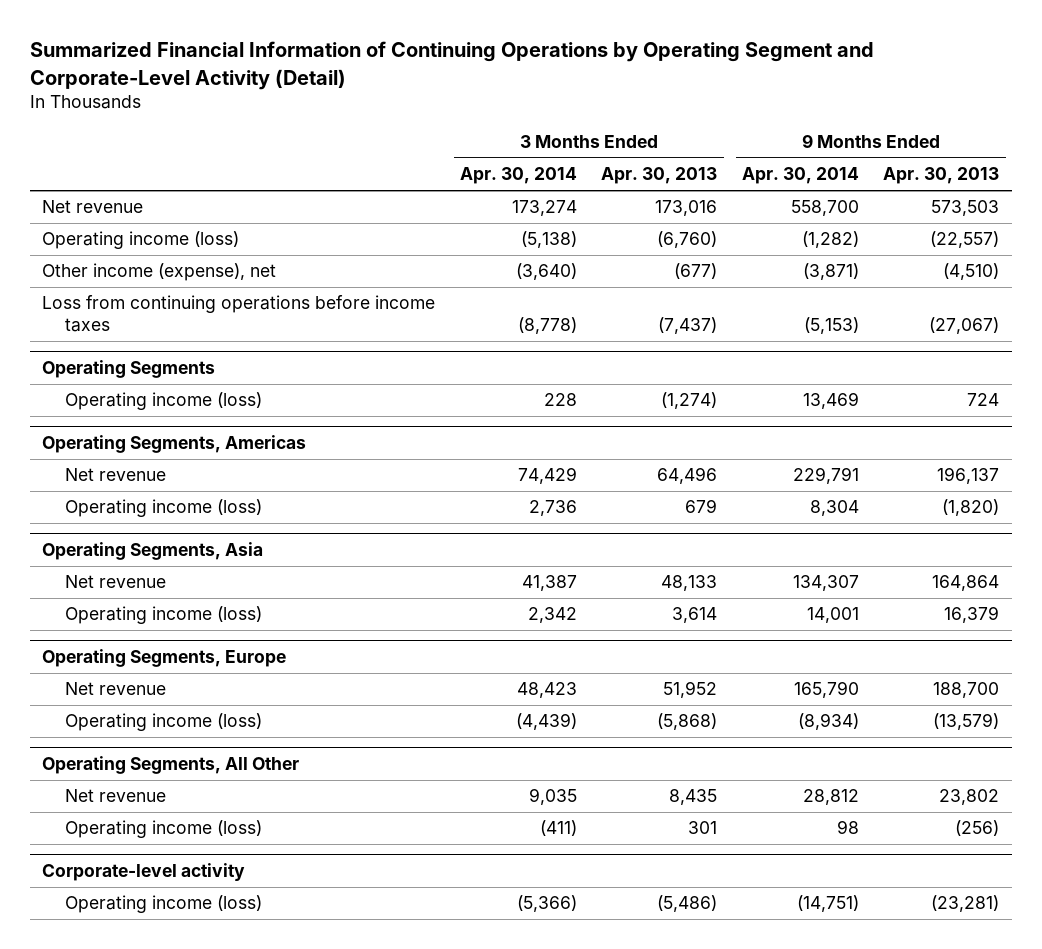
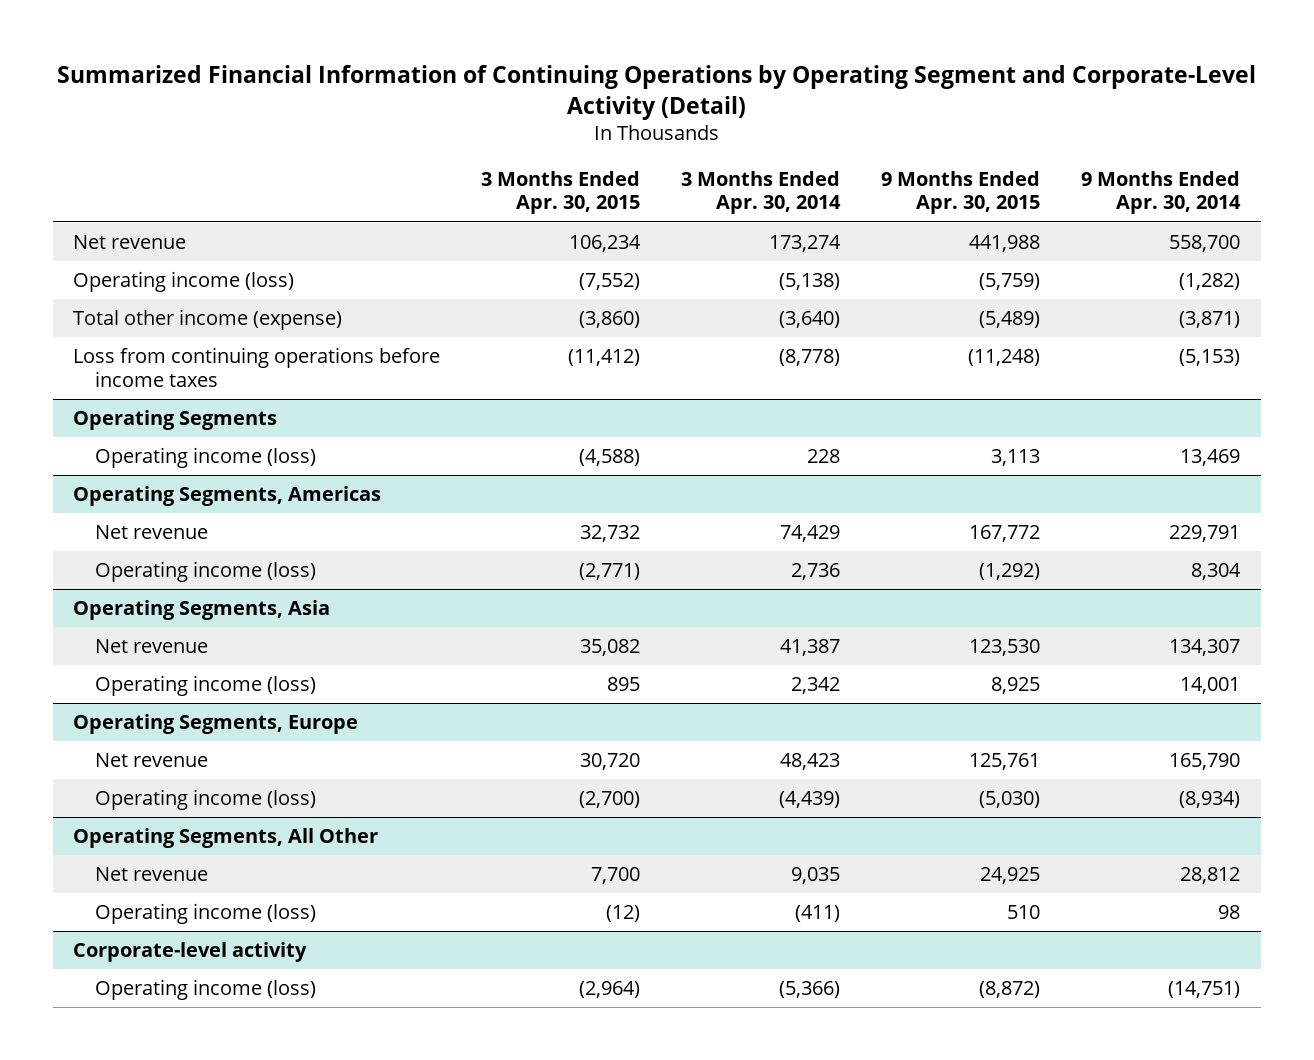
- | 3 Months Ended Apr. 30, 2014 | 3 Months Ended Apr. 30, 2013 | 9 Months Ended Apr. 30, 2014 | 9 Months Ended Apr. 30, 2013
+ | 3 Months Ended Apr. 30, 2015 | 3 Months Ended Apr. 30, 2014 | 9 Months Ended Apr. 30, 2015 | 9 Months Ended Apr. 30, 2014
- Other income (expense), net | (3,640) | (677) | (3,871) | (4,510)
+ Total other income (expense) | (3,860) | (3,640) | (5,489) | (3,871)

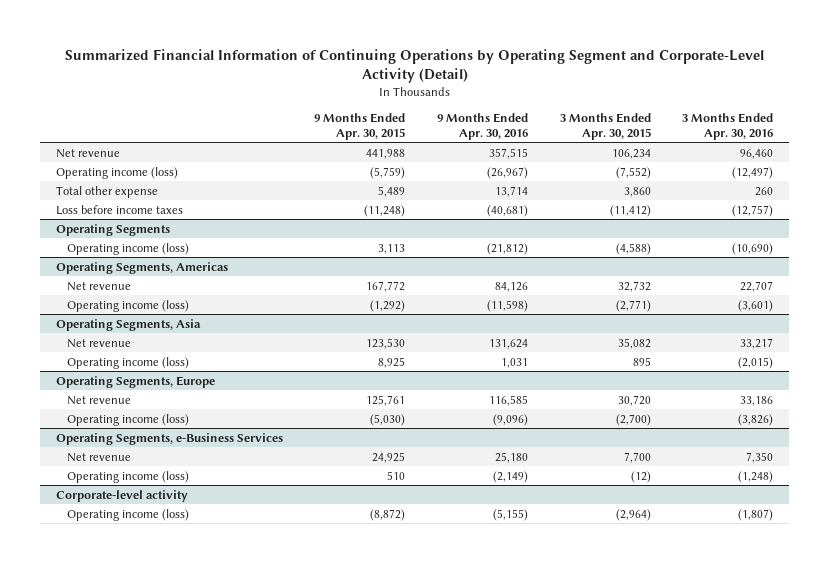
- | 3 Months Ended Apr. 30, 2015 | 3 Months Ended Apr. 30, 2014 | 9 Months Ended Apr. 30, 2015 | 9 Months Ended Apr. 30, 2014
+ | 9 Months Ended Apr. 30, 2015 | 9 Months Ended Apr. 30, 2016 | 3 Months Ended Apr. 30, 2015 | 3 Months Ended Apr. 30, 2016
- Total other income (expense) | (3,860) | (3,640) | (5,489) | (3,871)
- Loss from continuing operations before income taxes | (11,412) | (8,778) | (11,248) | (5,153)
+ Total other expense | 5,489 | 13,714 | 3,860 | 260
+ Loss before income taxes | (11,248) | (40,681) | (11,412) | (12,757)
- Operating Segments, All Other
+ Operating Segments, e-Business Services

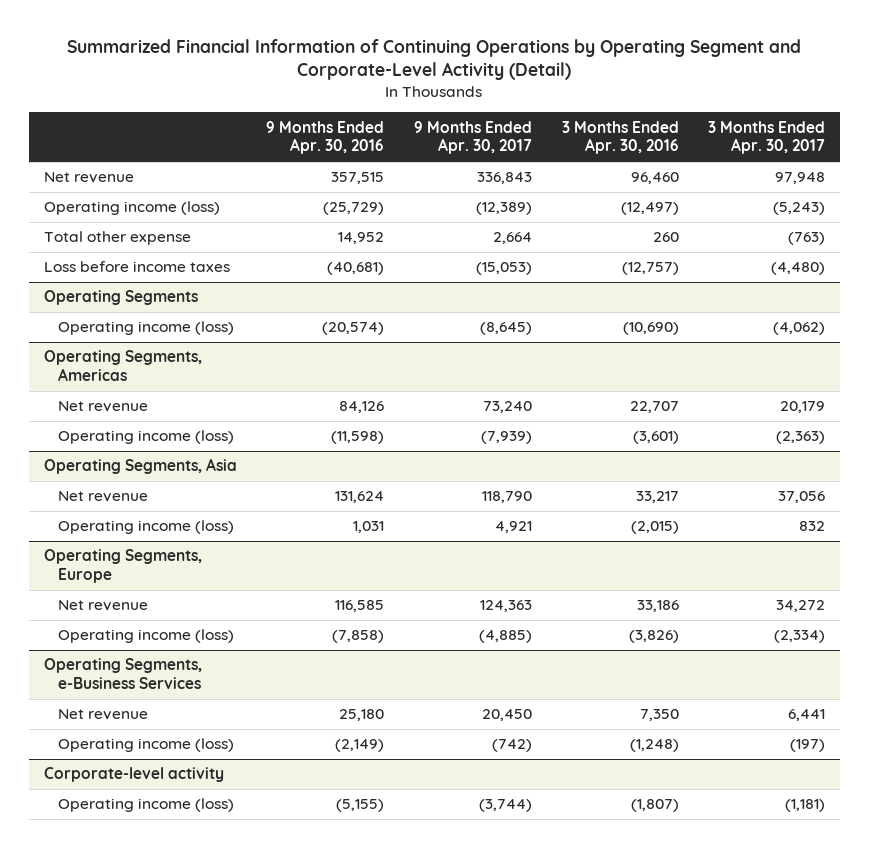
- | 9 Months Ended Apr. 30, 2015 | 9 Months Ended Apr. 30, 2016 | 3 Months Ended Apr. 30, 2015 | 3 Months Ended Apr. 30, 2016
+ | 9 Months Ended Apr. 30, 2016 | 9 Months Ended Apr. 30, 2017 | 3 Months Ended Apr. 30, 2016 | 3 Months Ended Apr. 30, 2017
- Operating income (loss) | (5,759) | (26,967) | (7,552) | (12,497)
- Total other expense | 5,489 | 13,714 | 3,860 | 260
+ Operating income (loss) | (25,729) | (12,389) | (12,497) | (5,243)
+ Total other expense | 14,952 | 2,664 | 260 | (763)
@ Operating Segments
- Operating income (loss) | 3,113 | (21,812) | (4,588) | (10,690)
+ Operating income (loss) | (20,574) | (8,645) | (10,690) | (4,062)
@ Operating Segments, Europe
- Operating income (loss) | (5,030) | (9,096) | (2,700) | (3,826)
+ Operating income (loss) | (7,858) | (4,885) | (3,826) | (2,334)

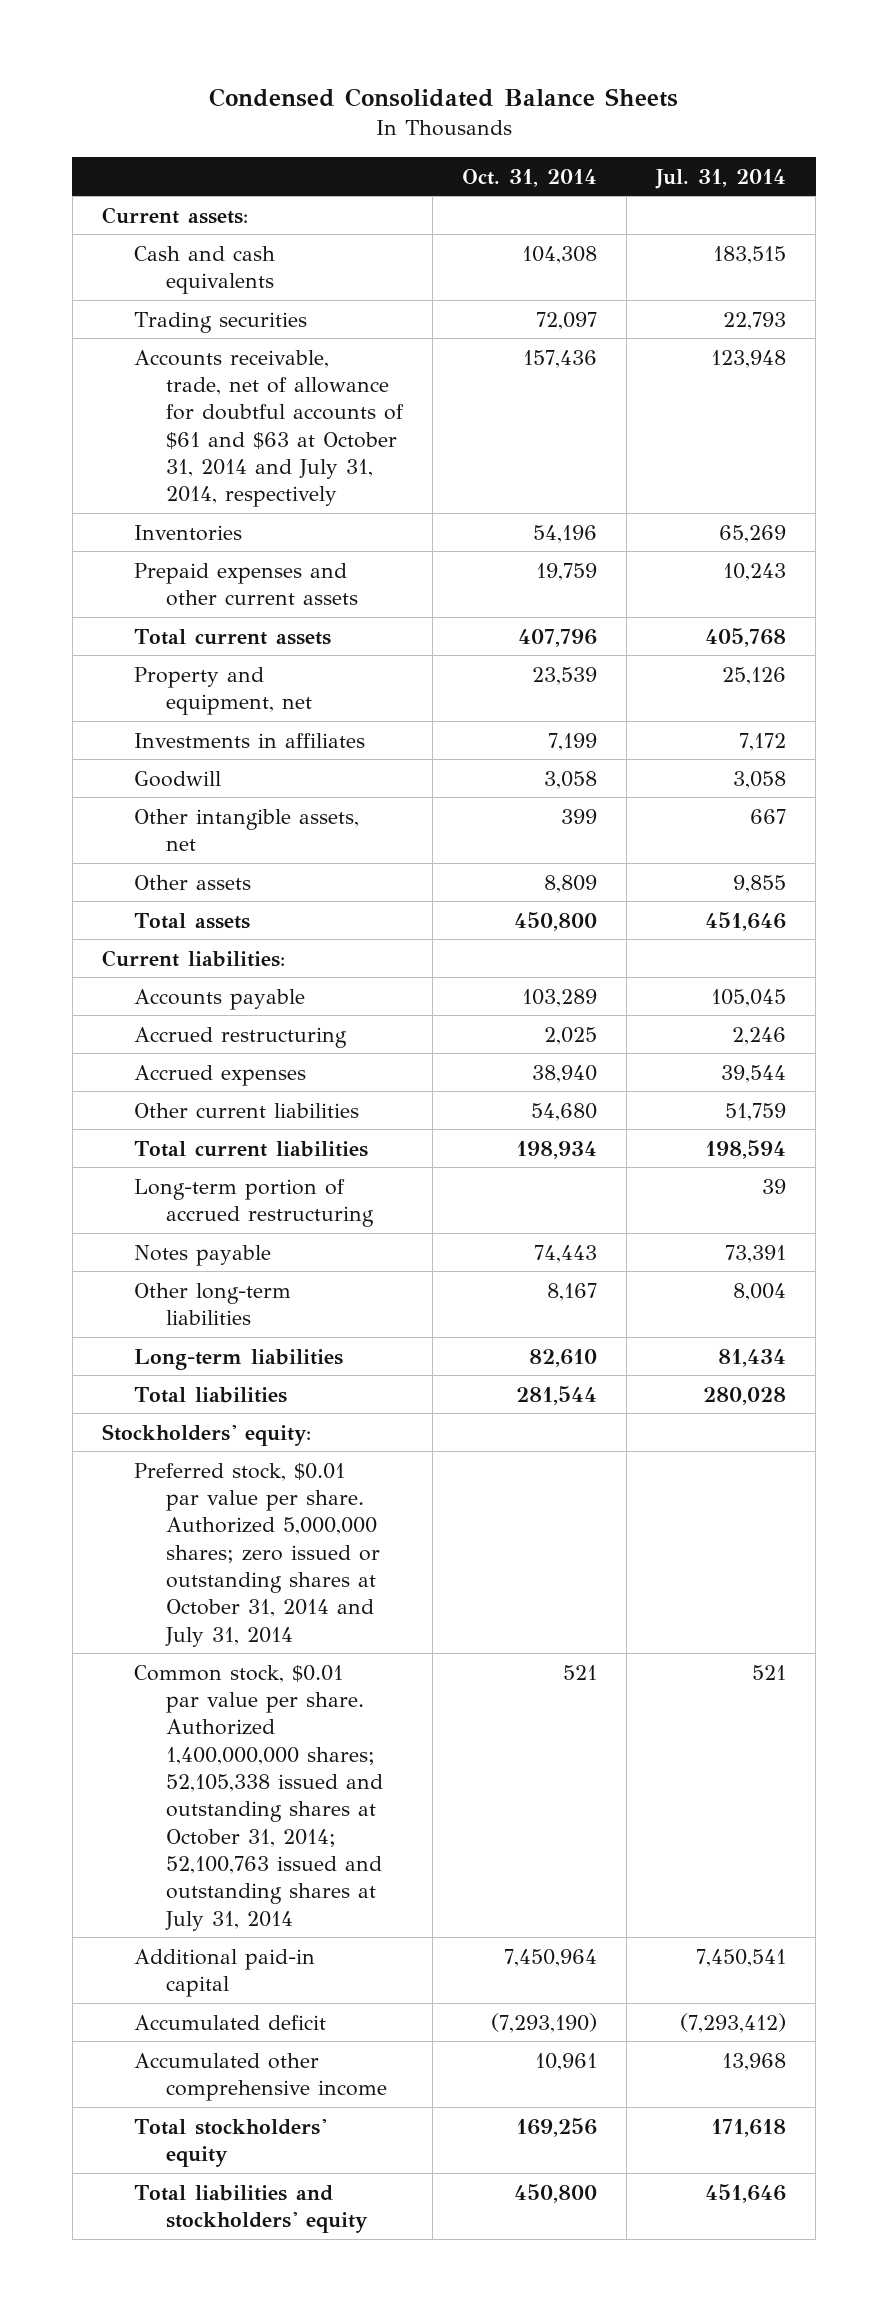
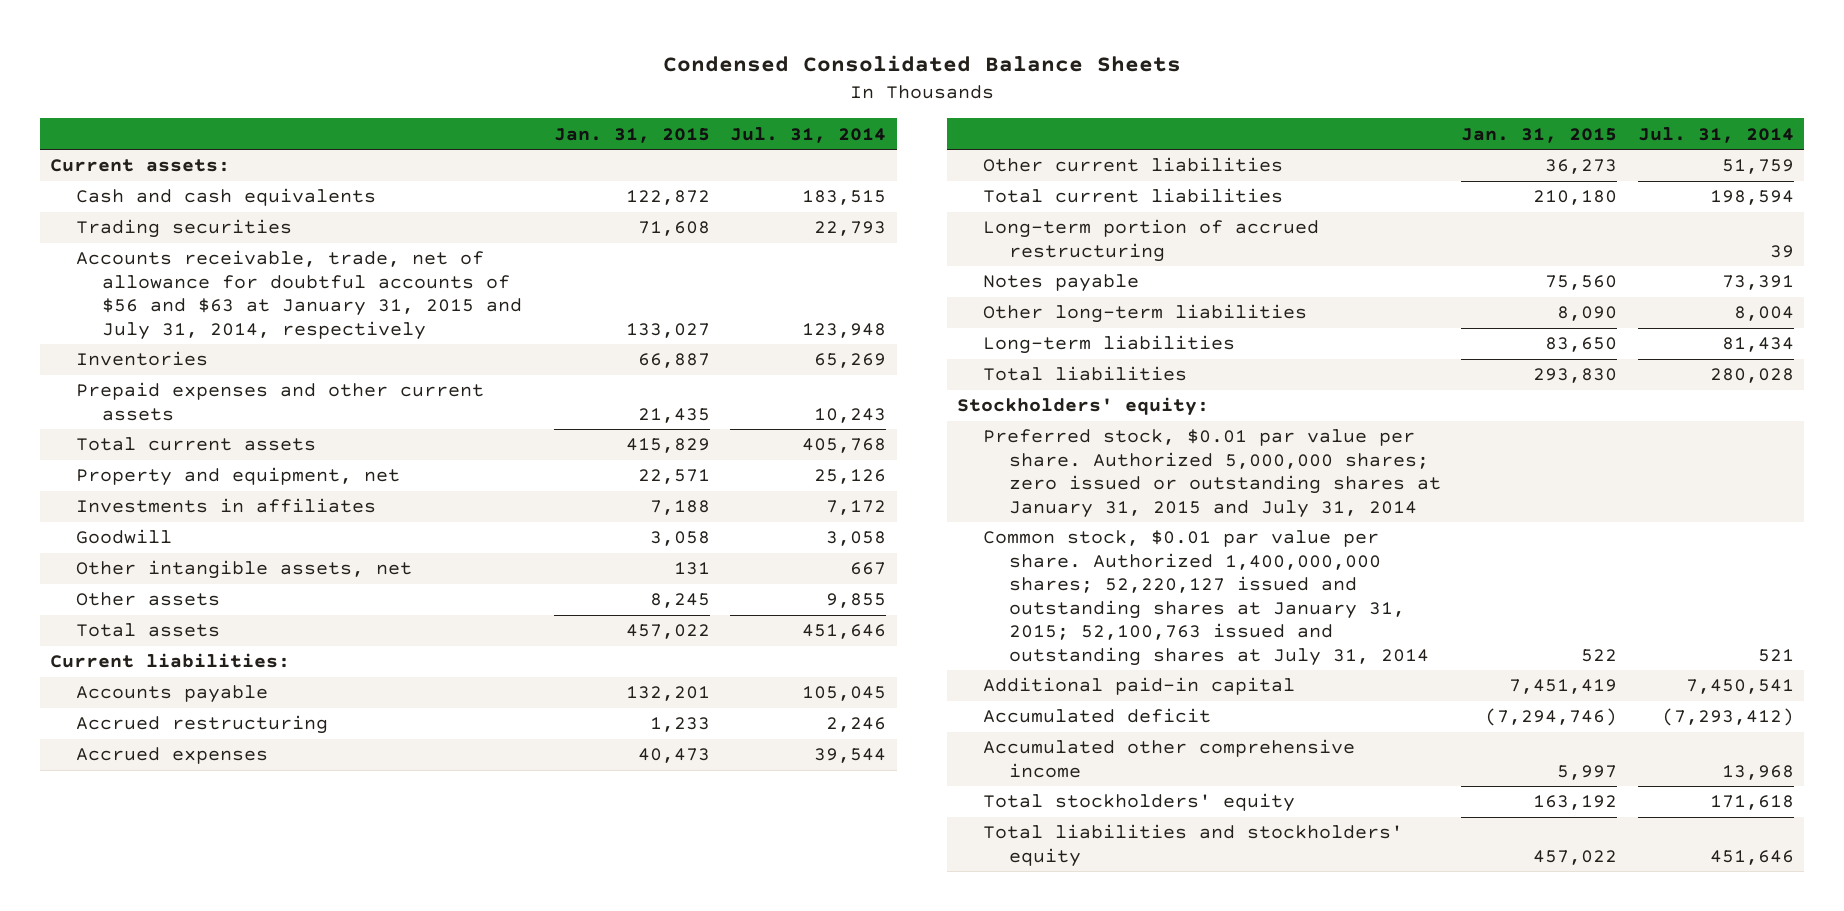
- | Oct. 31, 2014 | Jul. 31, 2014
+ | Jan. 31, 2015 | Jul. 31, 2014
- Accounts receivable, trade, net of allowance for doubtful accounts of $61 and $63 at October 31, 2014 and July 31, 2014, respectively | 157,436 | 123,948
+ Accounts receivable, trade, net of allowance for doubtful accounts of $56 and $63 at January 31, 2015 and July 31, 2014, respectively | 133,027 | 123,948
- Preferred stock, $0.01 par value per share. Authorized 5,000,000 shares; zero issued or outstanding shares at October 31, 2014 and July 31, 2014
- Common stock, $0.01 par value per share. Authorized 1,400,000,000 shares; 52,105,338 issued and outstanding shares at October 31, 2014; 52,100,763 issued and outstanding shares at July 31, 2014 | 521 | 521
+ Preferred stock, $0.01 par value per share. Authorized 5,000,000 shares; zero issued or outstanding shares at January 31, 2015 and July 31, 2014
+ Common stock, $0.01 par value per share. Authorized 1,400,000,000 shares; 52,220,127 issued and outstanding shares at January 31, 2015; 52,100,763 issued and outstanding shares at July 31, 2014 | 522 | 521

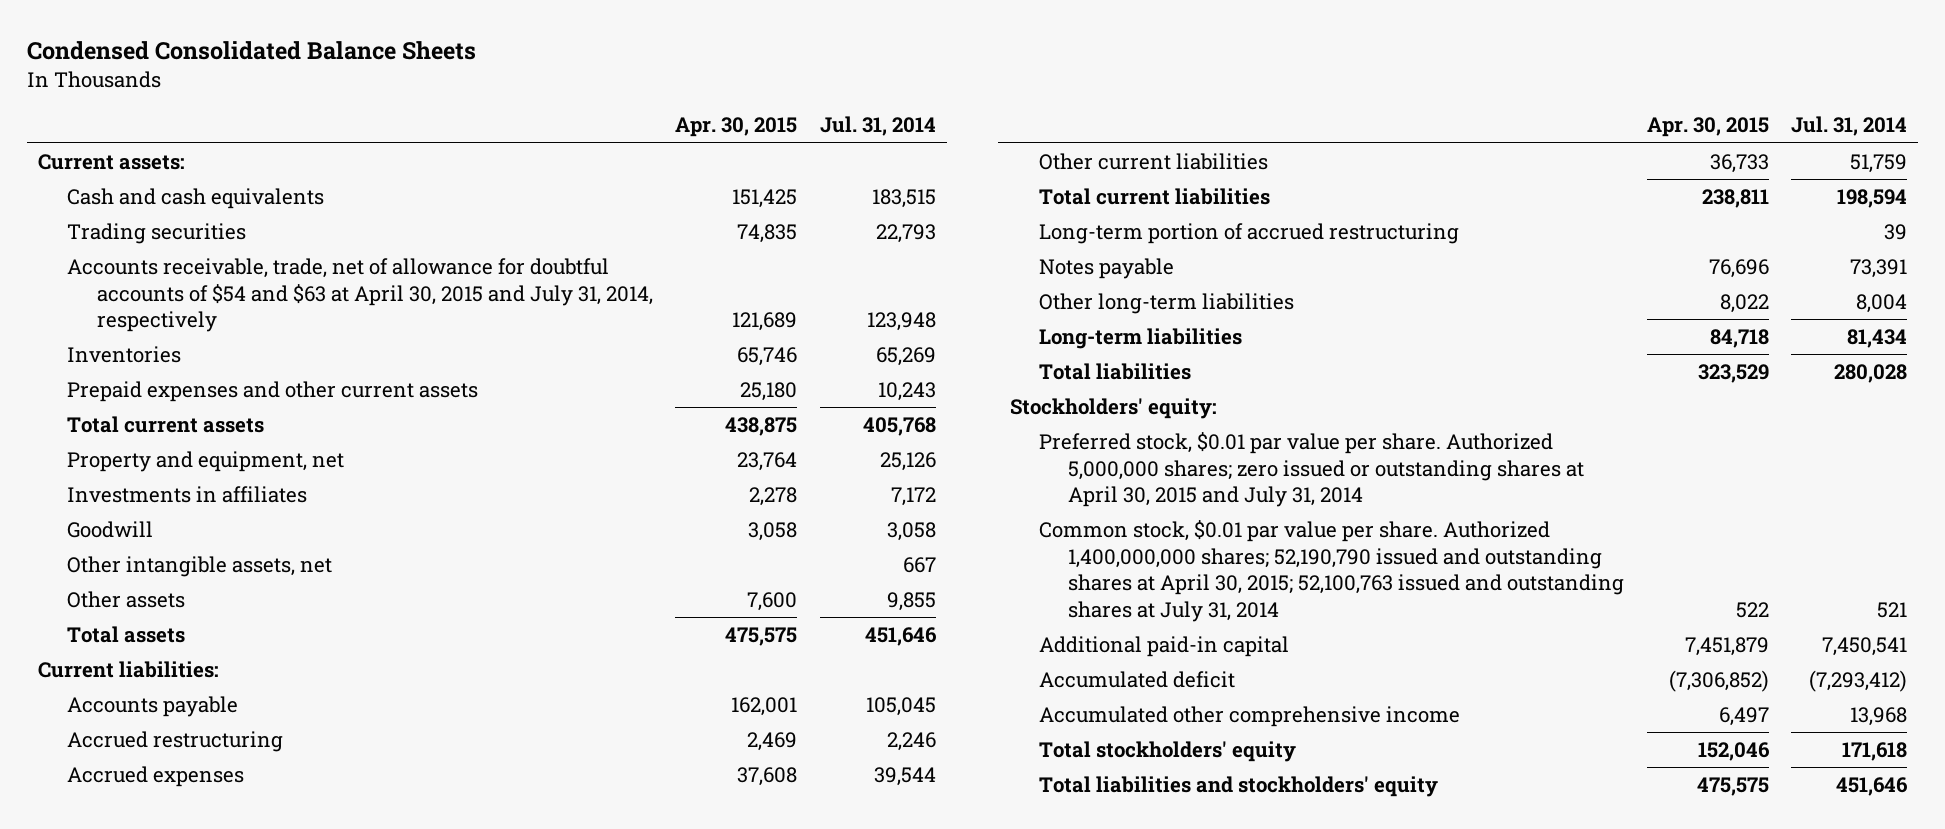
- | Jan. 31, 2015 | Jul. 31, 2014
+ | Apr. 30, 2015 | Jul. 31, 2014
- Accounts receivable, trade, net of allowance for doubtful accounts of $56 and $63 at January 31, 2015 and July 31, 2014, respectively | 133,027 | 123,948
+ Accounts receivable, trade, net of allowance for doubtful accounts of $54 and $63 at April 30, 2015 and July 31, 2014, respectively | 121,689 | 123,948
- Preferred stock, $0.01 par value per share. Authorized 5,000,000 shares; zero issued or outstanding shares at January 31, 2015 and July 31, 2014
- Common stock, $0.01 par value per share. Authorized 1,400,000,000 shares; 52,220,127 issued and outstanding shares at January 31, 2015; 52,100,763 issued and outstanding shares at July 31, 2014 | 522 | 521
+ Preferred stock, $0.01 par value per share. Authorized 5,000,000 shares; zero issued or outstanding shares at April 30, 2015 and July 31, 2014
+ Common stock, $0.01 par value per share. Authorized 1,400,000,000 shares; 52,190,790 issued and outstanding shares at April 30, 2015; 52,100,763 issued and outstanding shares at July 31, 2014 | 522 | 521

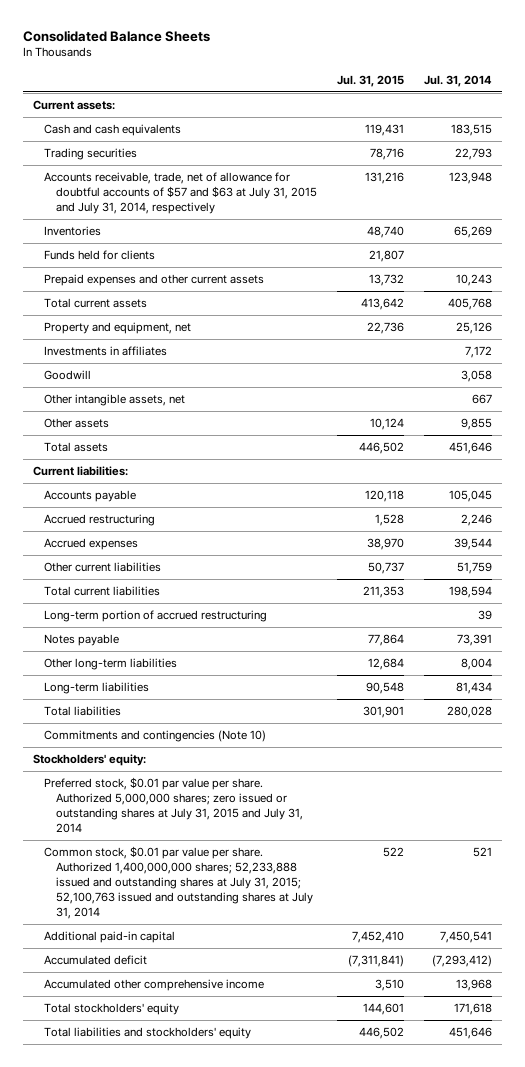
- Condensed Consolidated Balance Sheets
+ Consolidated Balance Sheets
- | Apr. 30, 2015 | Jul. 31, 2014
+ | Jul. 31, 2015 | Jul. 31, 2014
- Accounts receivable, trade, net of allowance for doubtful accounts of $54 and $63 at April 30, 2015 and July 31, 2014, respectively | 121,689 | 123,948
+ Accounts receivable, trade, net of allowance for doubtful accounts of $57 and $63 at July 31, 2015 and July 31, 2014, respectively | 131,216 | 123,948
+ Funds held for clients | 21,807 |
+ Commitments and contingencies (Note 10)
- Preferred stock, $0.01 par value per share. Authorized 5,000,000 shares; zero issued or outstanding shares at April 30, 2015 and July 31, 2014
- Common stock, $0.01 par value per share. Authorized 1,400,000,000 shares; 52,190,790 issued and outstanding shares at April 30, 2015; 52,100,763 issued and outstanding shares at July 31, 2014 | 522 | 521
+ Preferred stock, $0.01 par value per share. Authorized 5,000,000 shares; zero issued or outstanding shares at July 31, 2015 and July 31, 2014
+ Common stock, $0.01 par value per share. Authorized 1,400,000,000 shares; 52,233,888 issued and outstanding shares at July 31, 2015; 52,100,763 issued and outstanding shares at July 31, 2014 | 522 | 521

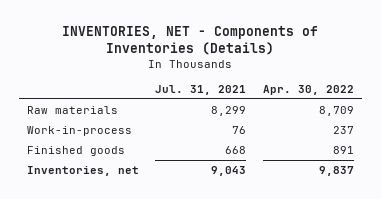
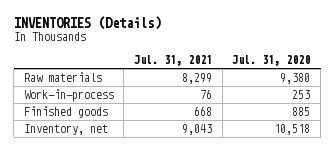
- INVENTORIES, NET - Components of Inventories (Details)
+ INVENTORIES (Details)
- | Jul. 31, 2021 | Apr. 30, 2022
+ | Jul. 31, 2021 | Jul. 31, 2020
- Inventories, net | 9,043 | 9,837
+ Inventory, net | 9,043 | 10,518

